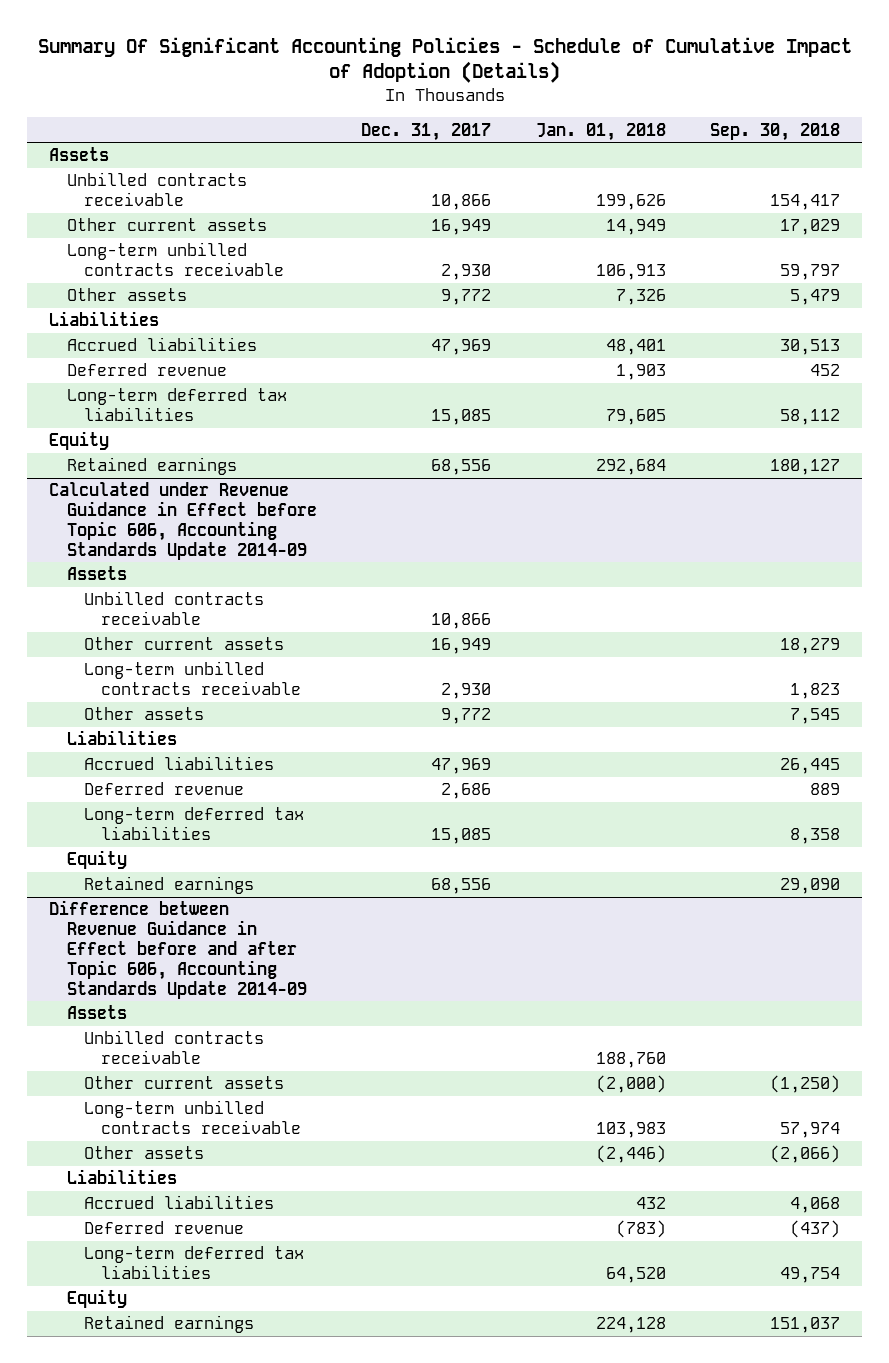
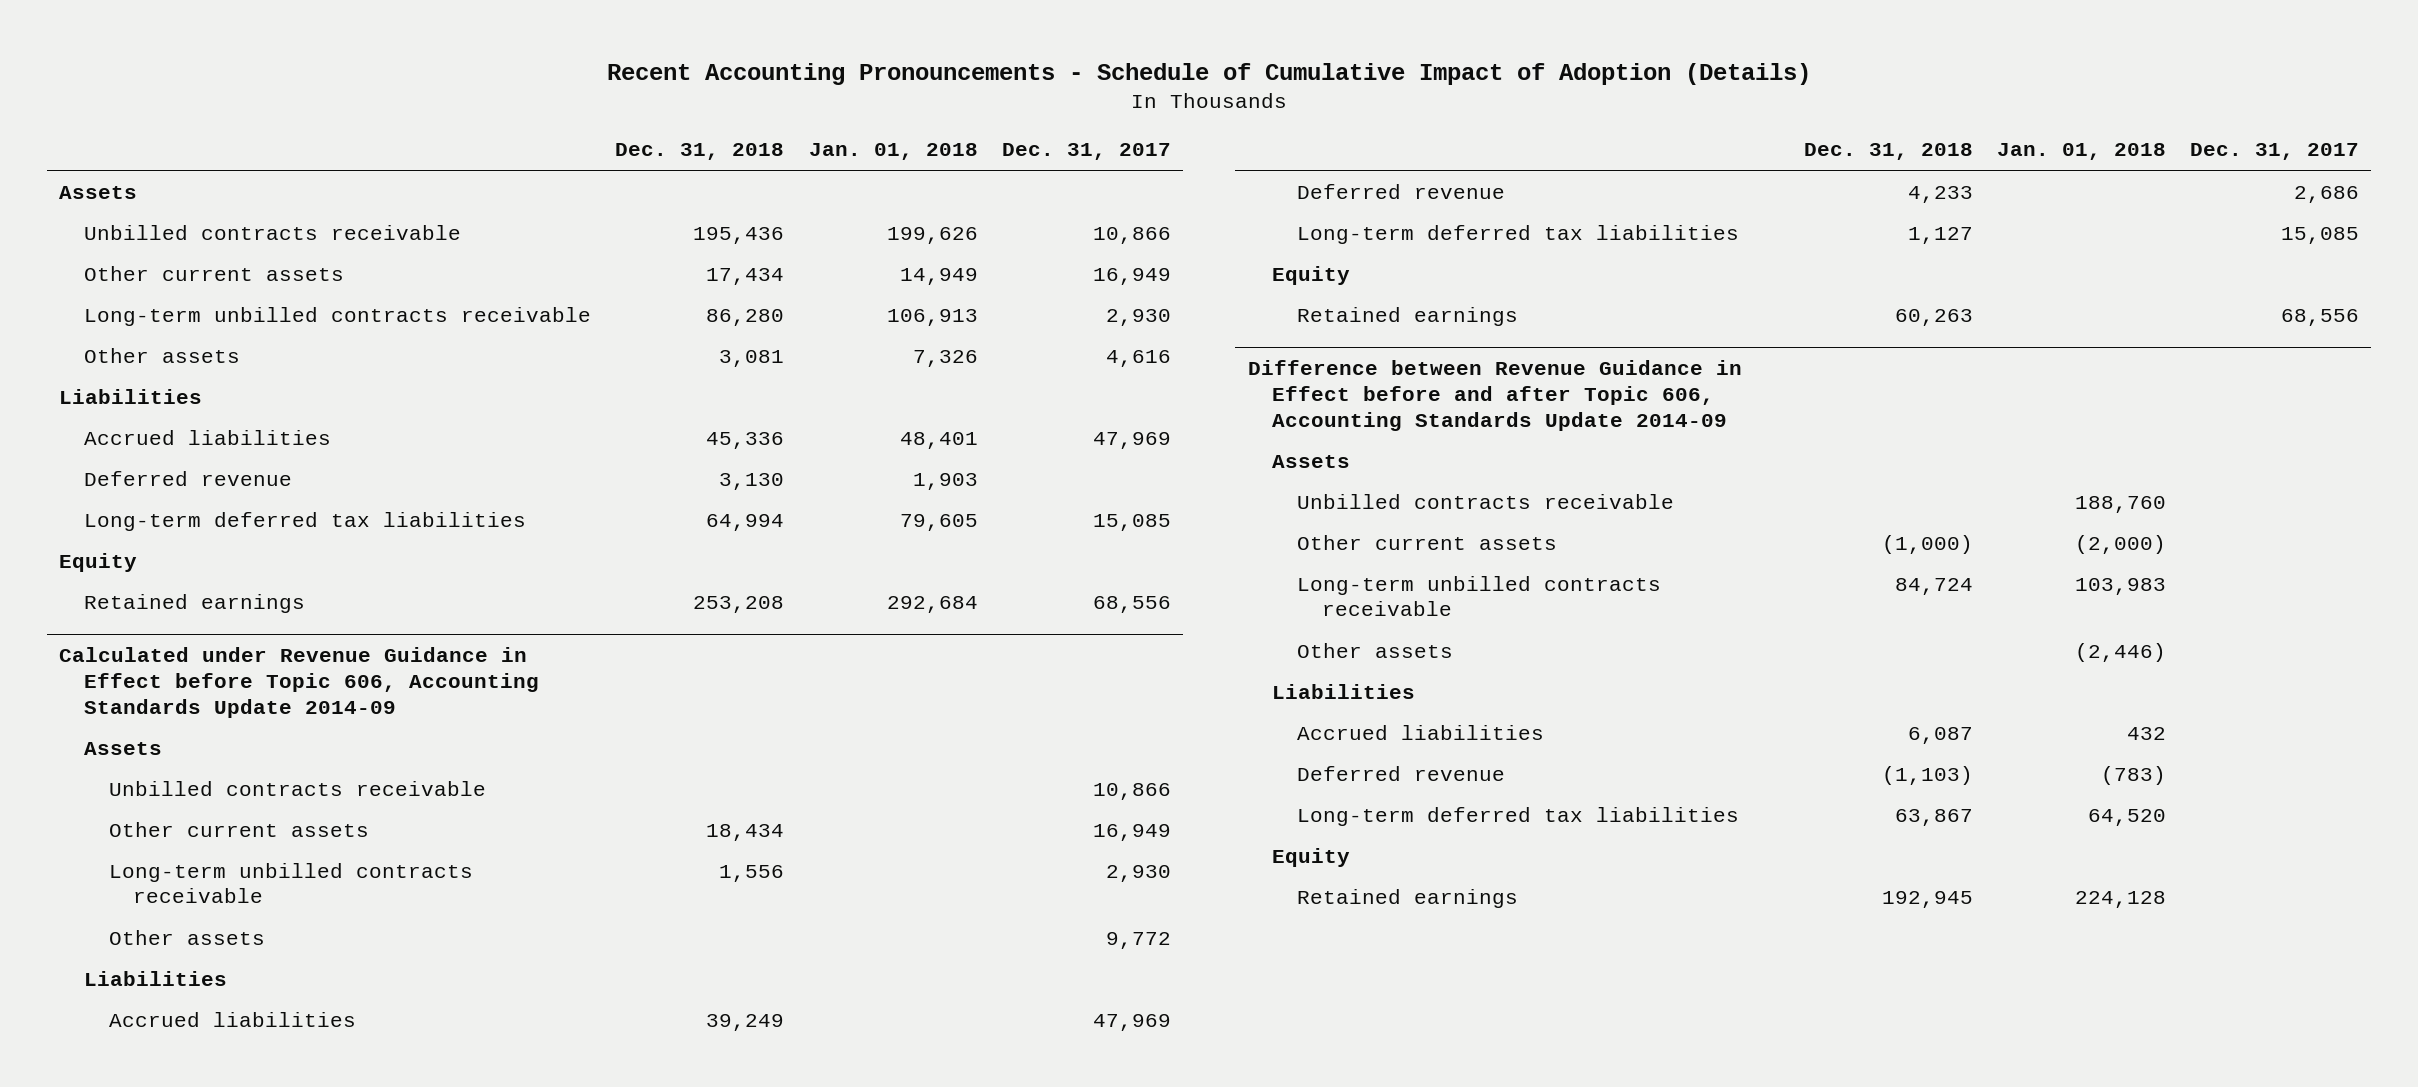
- Summary Of Significant Accounting Policies - Schedule of Cumulative Impact of Adoption (Details)
+ Recent Accounting Pronouncements - Schedule of Cumulative Impact of Adoption (Details)
- | Dec. 31, 2017 | Jan. 01, 2018 | Sep. 30, 2018
+ | Dec. 31, 2018 | Jan. 01, 2018 | Dec. 31, 2017
- Other assets | 9,772 | 7,326 | 5,479
+ Other assets | 3,081 | 7,326 | 4,616

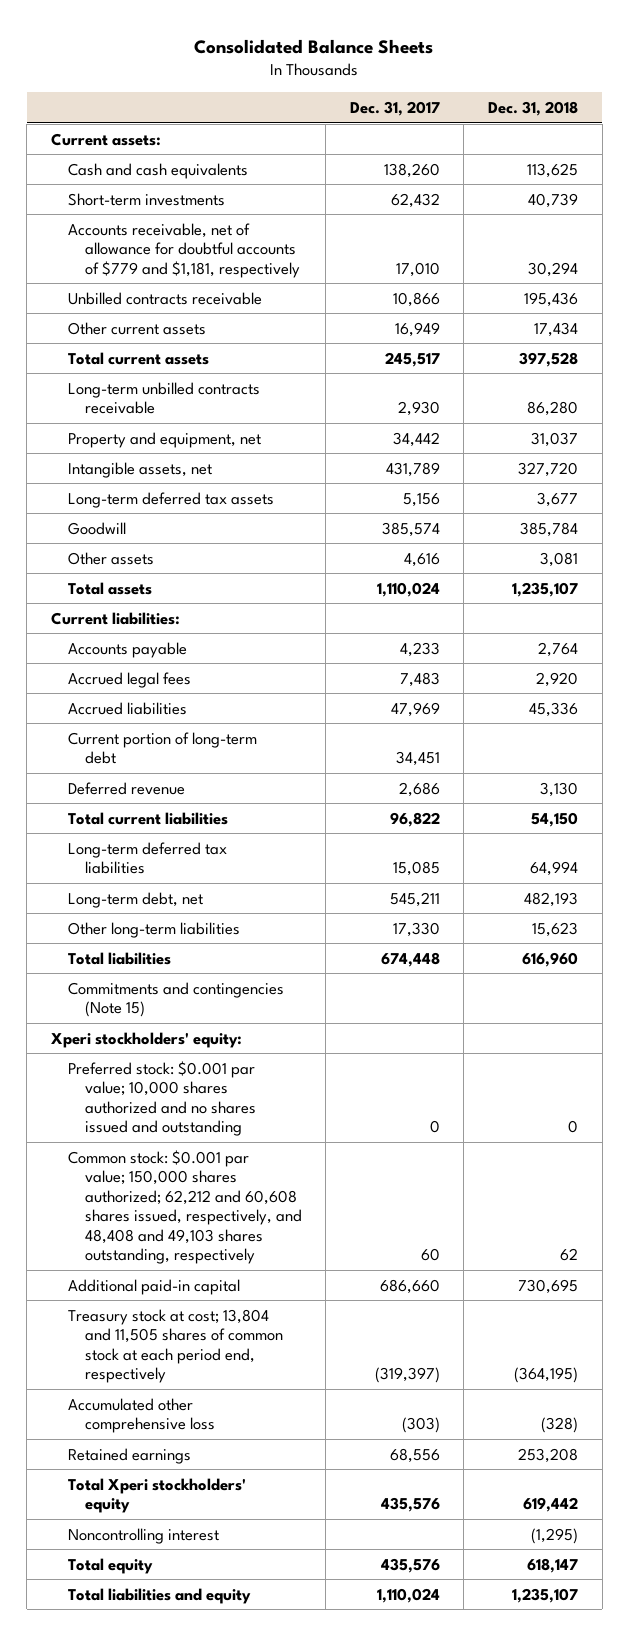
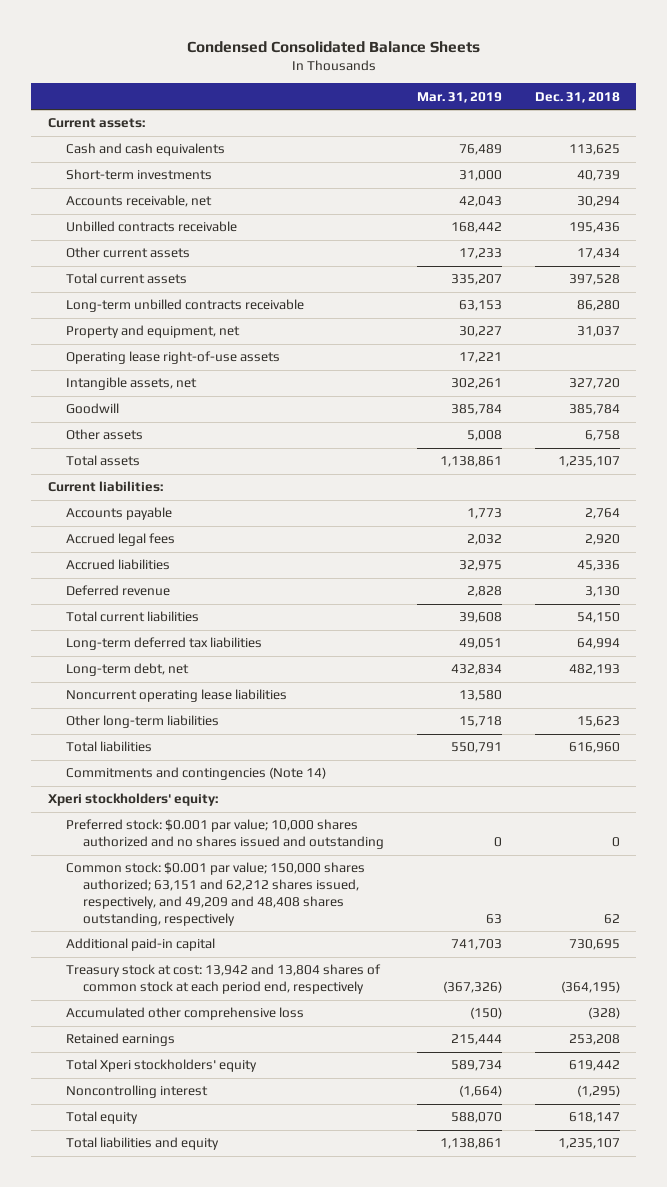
- Consolidated Balance Sheets
+ Condensed Consolidated Balance Sheets
- | Dec. 31, 2017 | Dec. 31, 2018
+ | Mar. 31, 2019 | Dec. 31, 2018
- Accounts receivable, net of allowance for doubtful accounts of $779 and $1,181, respectively | 17,010 | 30,294
+ Accounts receivable, net | 42,043 | 30,294
+ Operating lease right-of-use assets | 17,221 |
- Long-term deferred tax assets | 5,156 | 3,677
- Other assets | 4,616 | 3,081
+ Other assets | 5,008 | 6,758
- Current portion of long-term debt | 34,451 |
+ Noncurrent operating lease liabilities | 13,580 |
- Commitments and contingencies (Note 15)
+ Commitments and contingencies (Note 14)
- Common stock: $0.001 par value; 150,000 shares authorized; 62,212 and 60,608 shares issued, respectively, and 48,408 and 49,103 shares outstanding, respectively | 60 | 62
+ Common stock: $0.001 par value; 150,000 shares authorized; 63,151 and 62,212 shares issued, respectively, and 49,209 and 48,408 shares outstanding, respectively | 63 | 62
- Treasury stock at cost; 13,804 and 11,505 shares of common stock at each period end, respectively | (319,397) | (364,195)
+ Treasury stock at cost: 13,942 and 13,804 shares of common stock at each period end, respectively | (367,326) | (364,195)

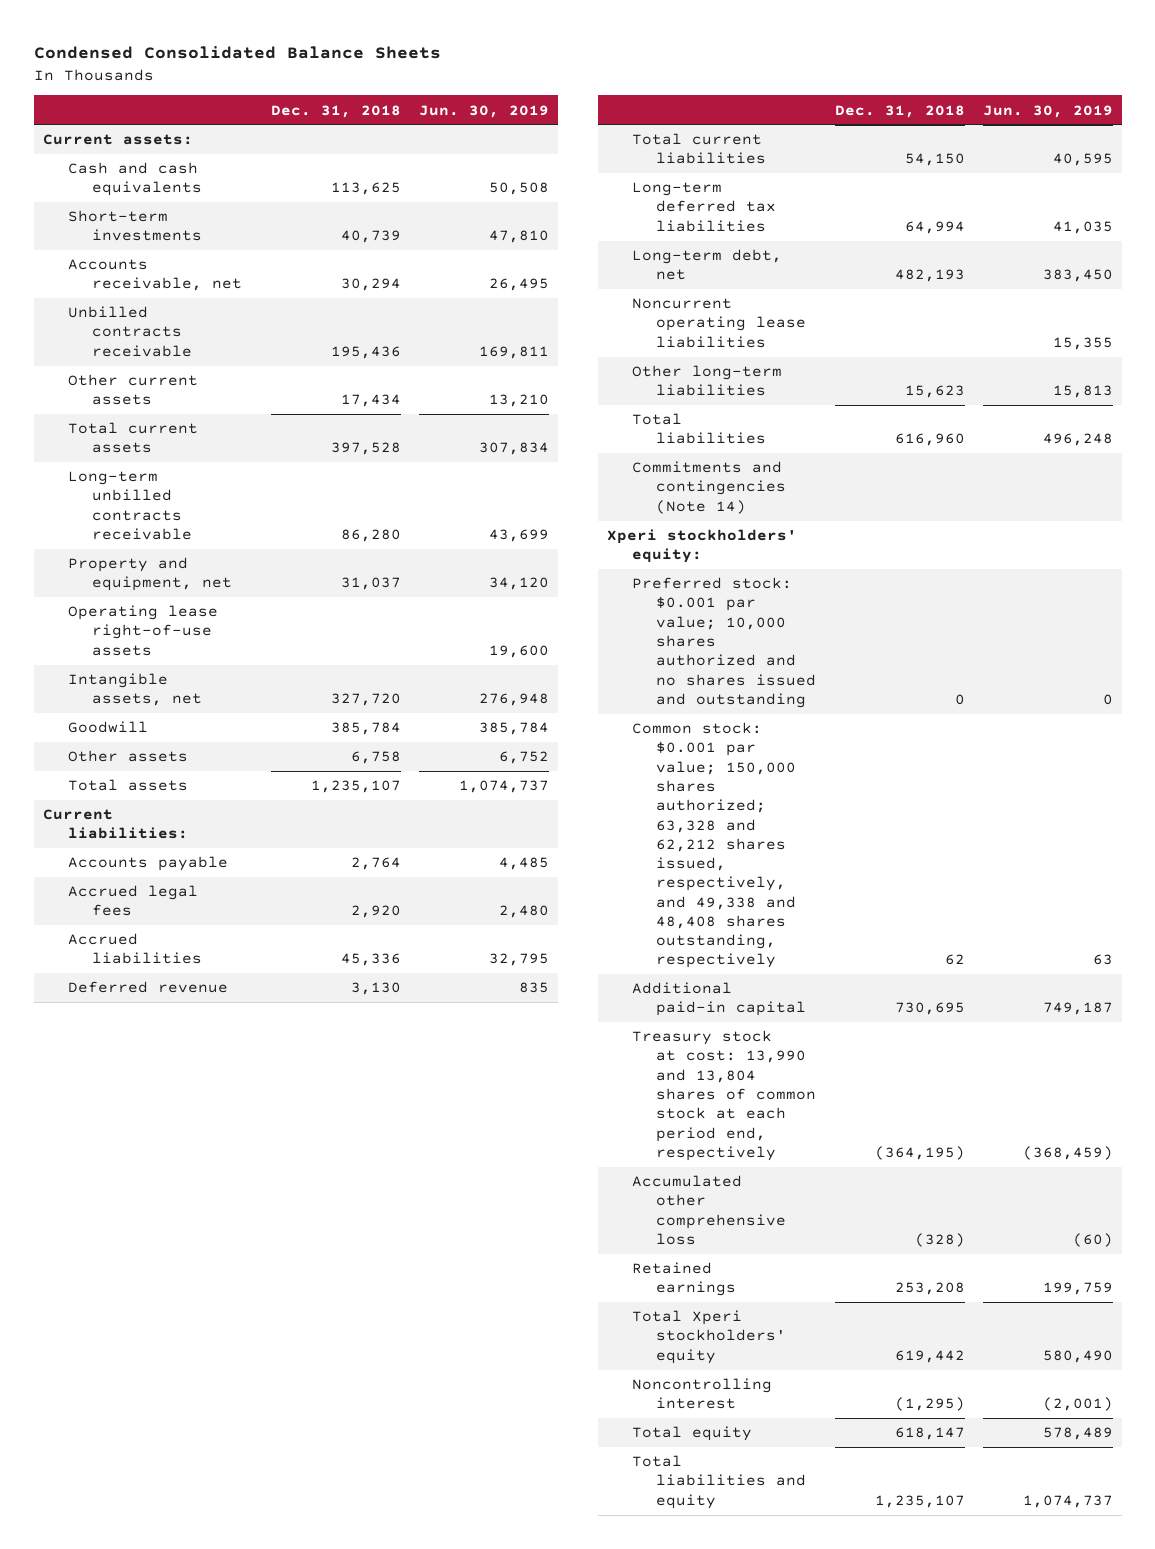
- | Mar. 31, 2019 | Dec. 31, 2018
+ | Dec. 31, 2018 | Jun. 30, 2019
- Common stock: $0.001 par value; 150,000 shares authorized; 63,151 and 62,212 shares issued, respectively, and 49,209 and 48,408 shares outstanding, respectively | 63 | 62
+ Common stock: $0.001 par value; 150,000 shares authorized; 63,328 and 62,212 shares issued, respectively, and 49,338 and 48,408 shares outstanding, respectively | 62 | 63
- Treasury stock at cost: 13,942 and 13,804 shares of common stock at each period end, respectively | (367,326) | (364,195)
+ Treasury stock at cost: 13,990 and 13,804 shares of common stock at each period end, respectively | (364,195) | (368,459)

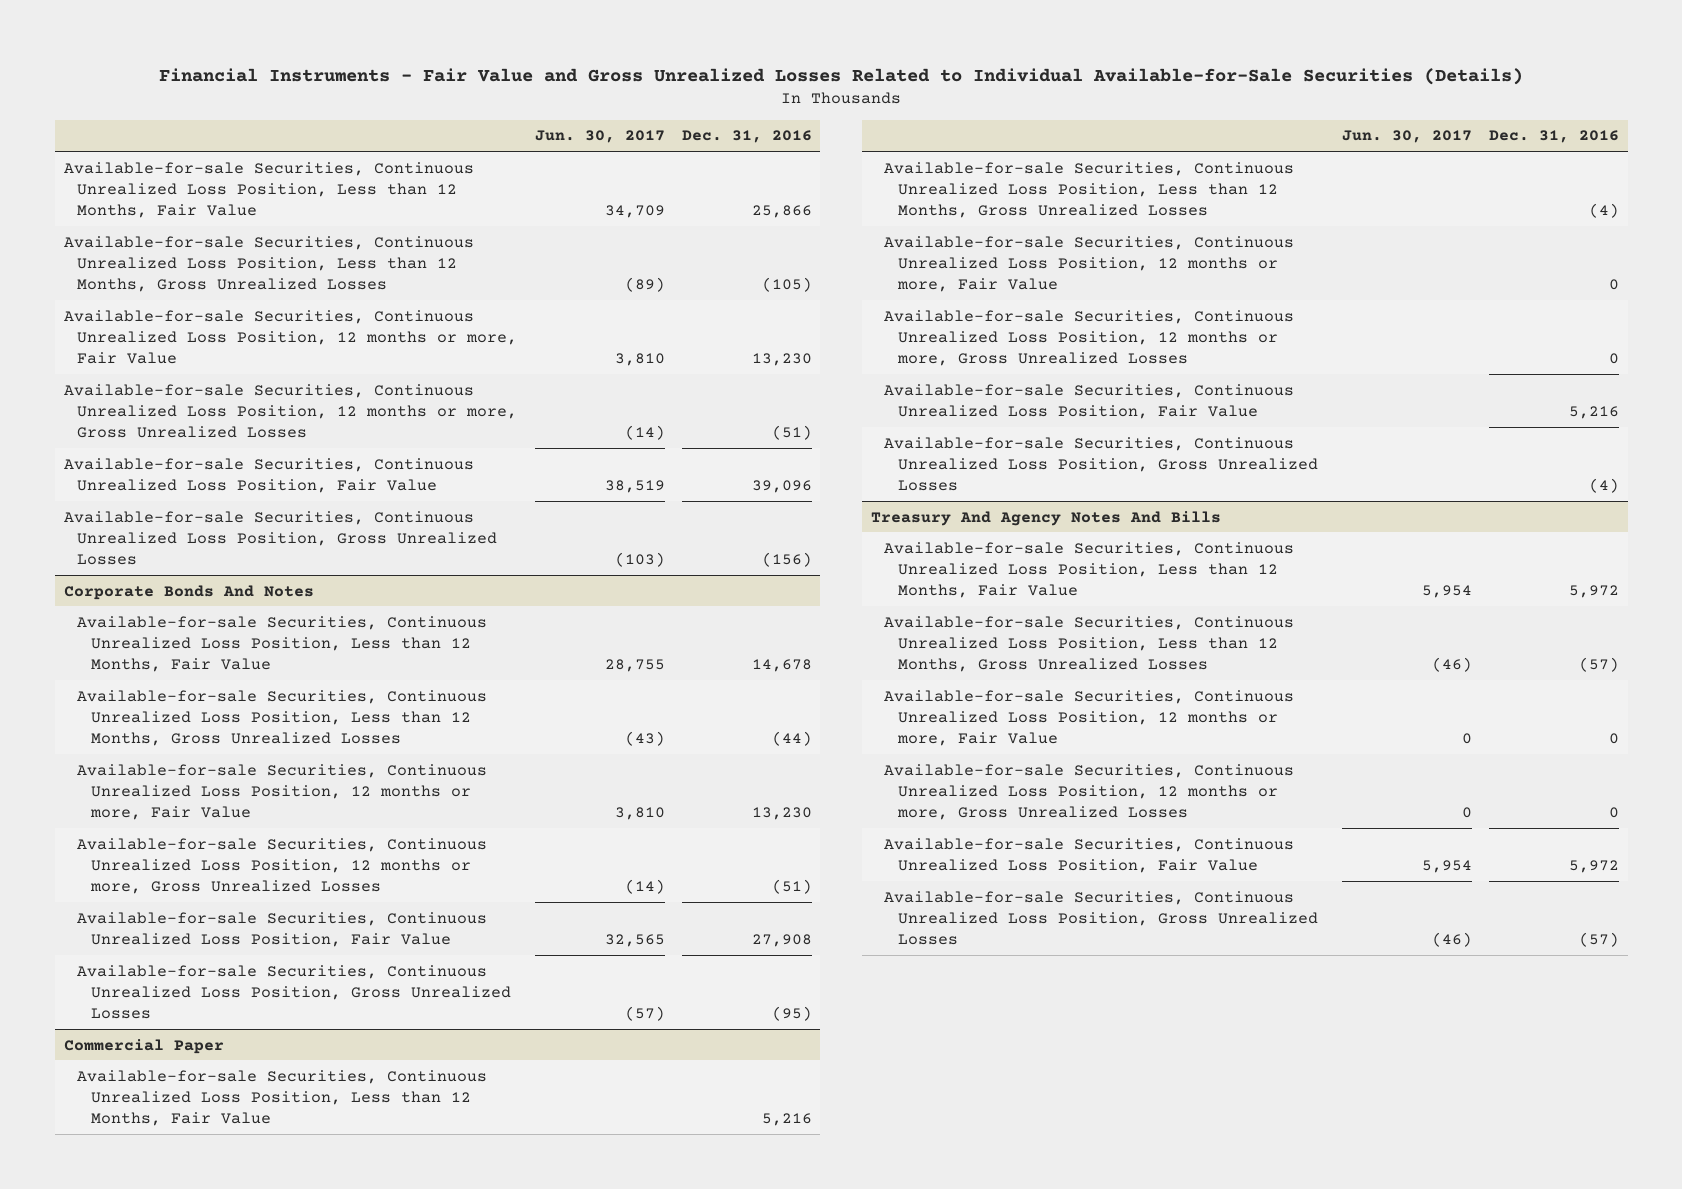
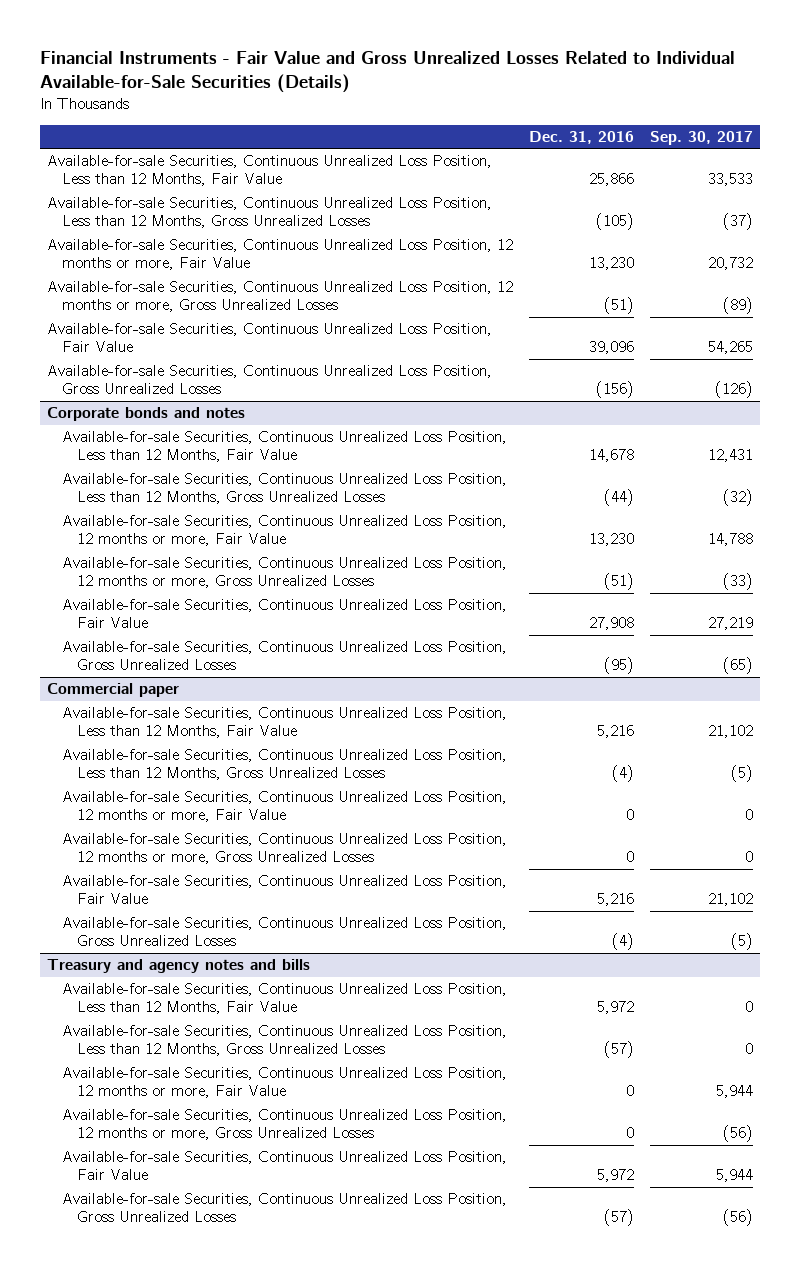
- | Jun. 30, 2017 | Dec. 31, 2016
+ | Dec. 31, 2016 | Sep. 30, 2017
- Corporate Bonds And Notes
+ Corporate bonds and notes
- Commercial Paper
+ Commercial paper
- Treasury And Agency Notes And Bills
+ Treasury and agency notes and bills

